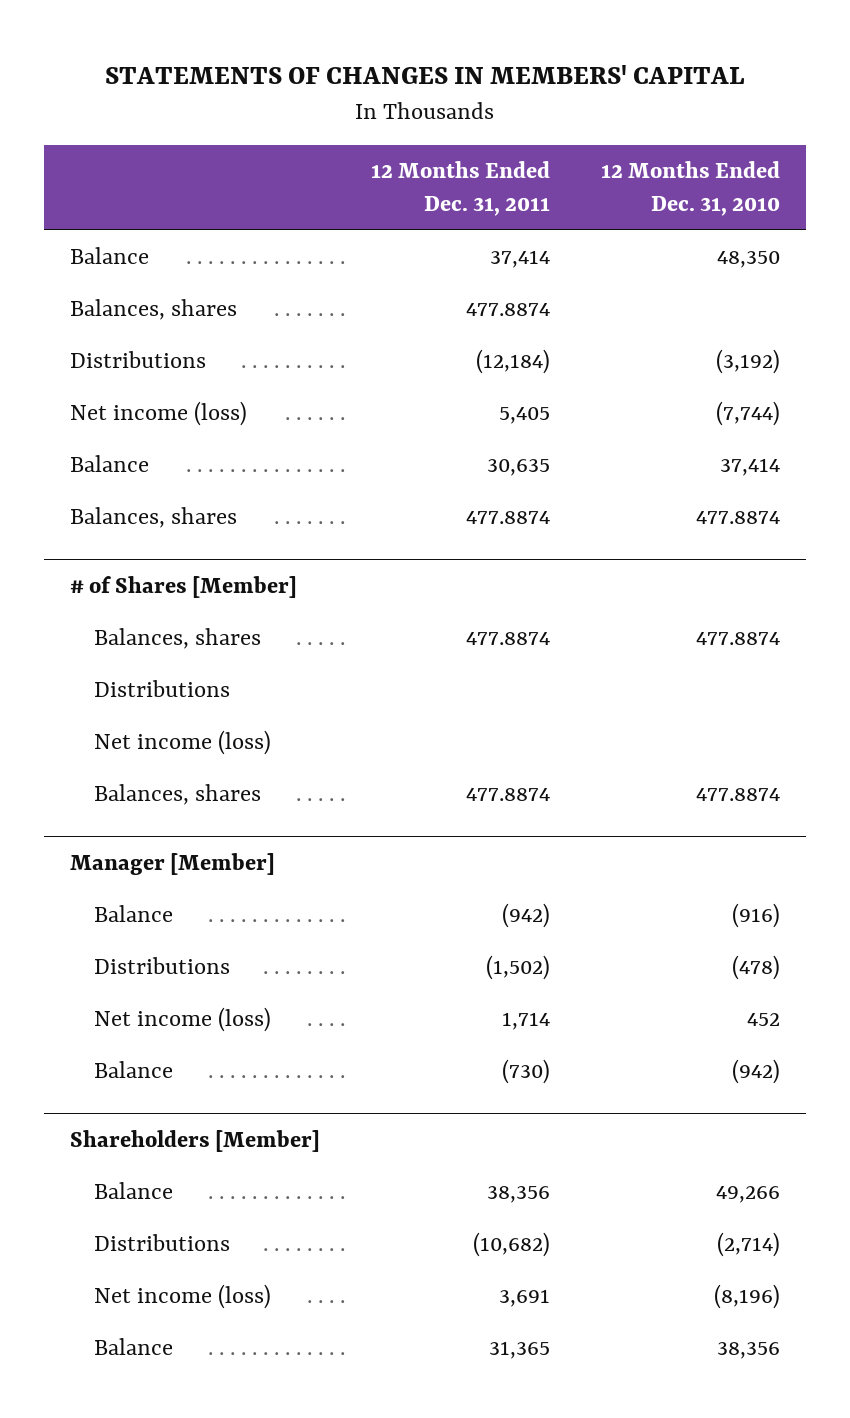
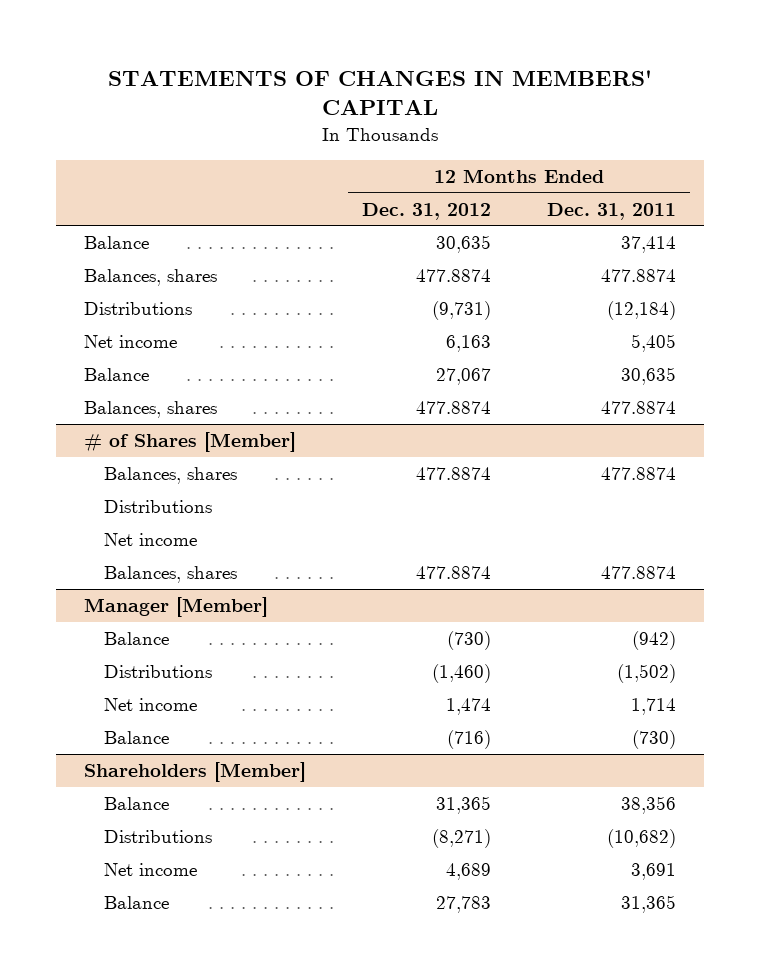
- | 12 Months Ended Dec. 31, 2011 | 12 Months Ended Dec. 31, 2010
+ | 12 Months Ended Dec. 31, 2012 | 12 Months Ended Dec. 31, 2011
- Net income (loss) | 5,405 | (7,744)
+ Net income | 6,163 | 5,405
@ # of Shares [Member]
- Net income (loss)
+ Net income
@ Manager [Member]
- Net income (loss) | 1,714 | 452
+ Net income | 1,474 | 1,714
@ Shareholders [Member]
- Net income (loss) | 3,691 | (8,196)
+ Net income | 4,689 | 3,691

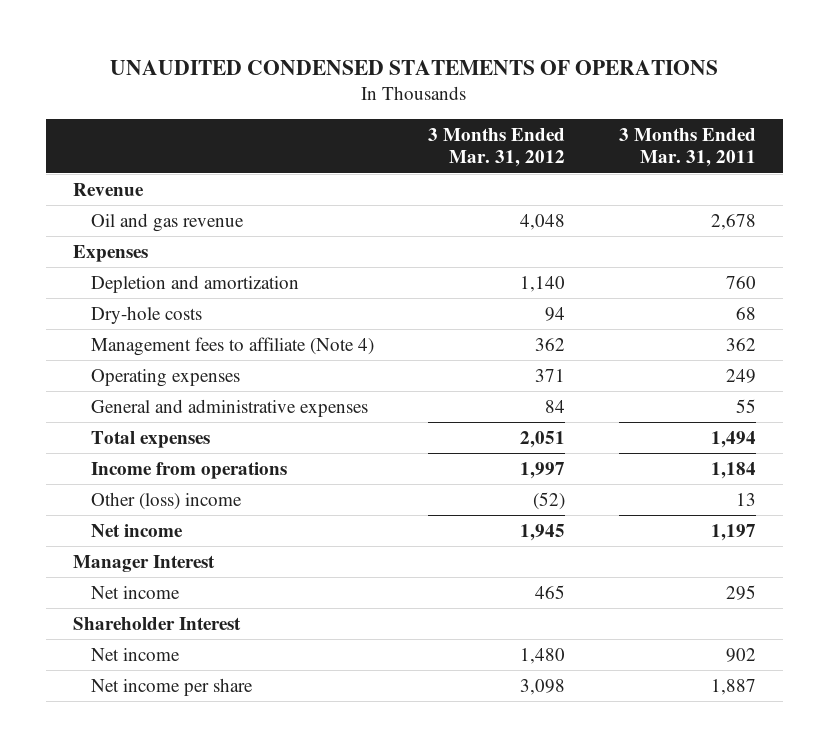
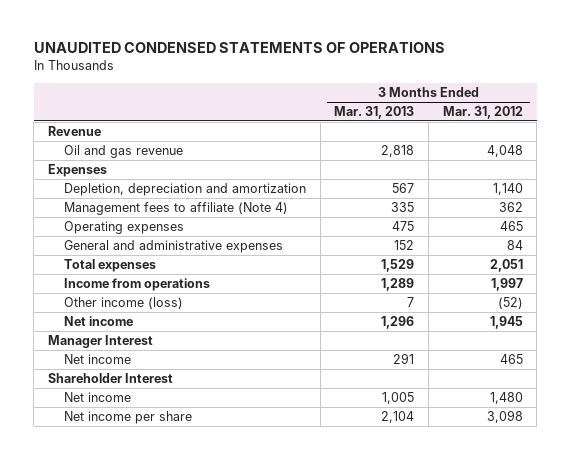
- | 3 Months Ended Mar. 31, 2012 | 3 Months Ended Mar. 31, 2011
+ | 3 Months Ended Mar. 31, 2013 | 3 Months Ended Mar. 31, 2012
- Depletion and amortization | 1,140 | 760
- Dry-hole costs | 94 | 68
+ Depletion, depreciation and amortization | 567 | 1,140
- Operating expenses | 371 | 249
+ Operating expenses | 475 | 465
- Other (loss) income | (52) | 13
+ Other income (loss) | 7 | (52)

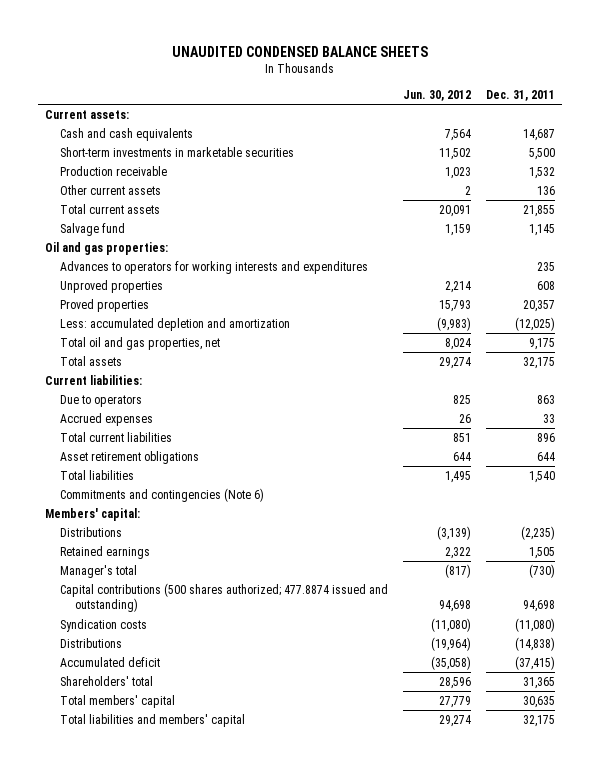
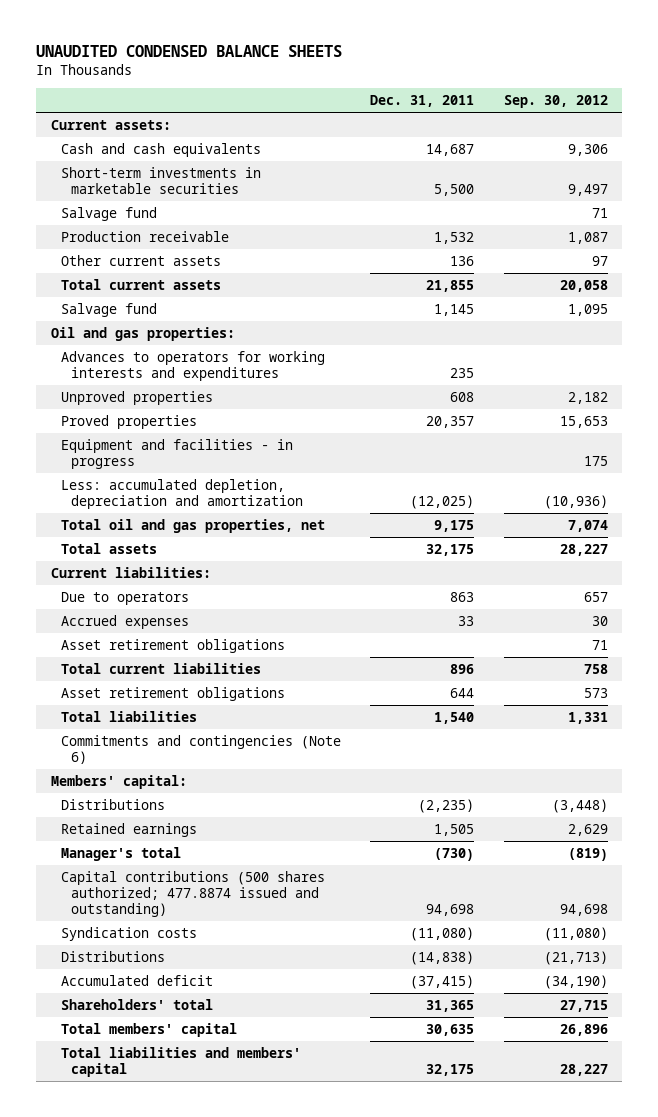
- | Jun. 30, 2012 | Dec. 31, 2011
+ | Dec. 31, 2011 | Sep. 30, 2012
+ Salvage fund | | 71
- Less: accumulated depletion and amortization | (9,983) | (12,025)
+ Equipment and facilities - in progress | | 175
+ Less: accumulated depletion, depreciation and amortization | (12,025) | (10,936)
+ Asset retirement obligations | | 71

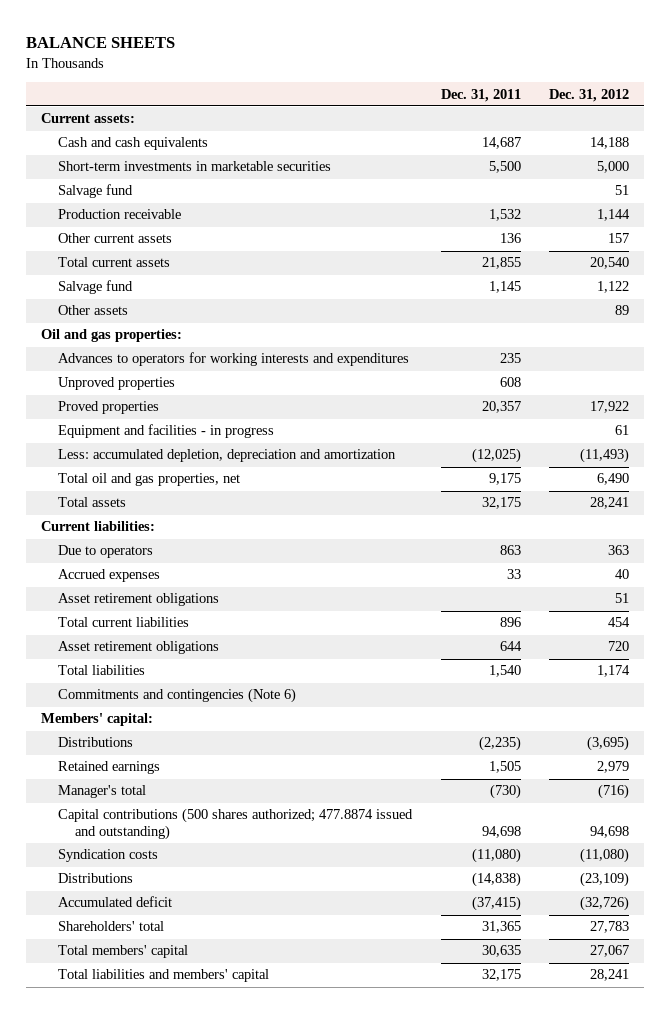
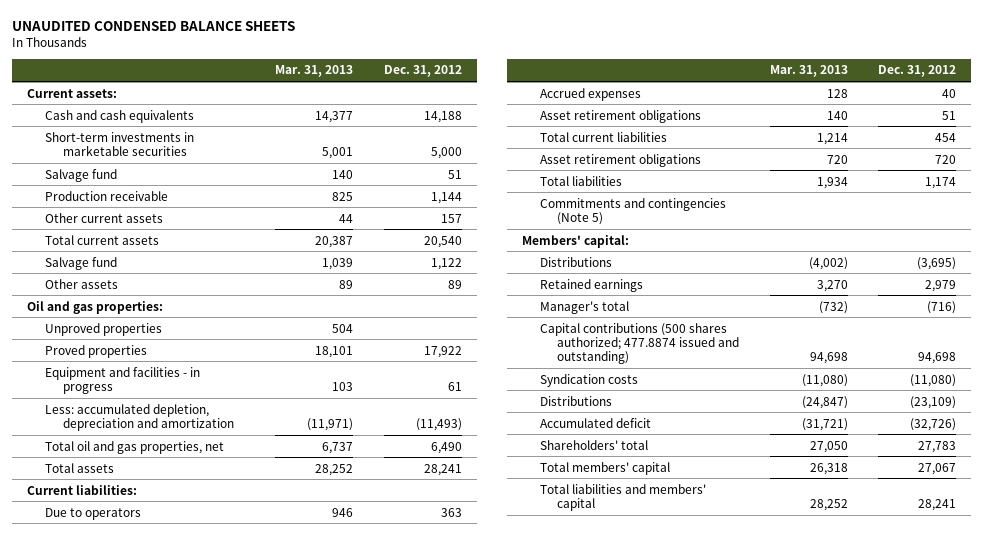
- BALANCE SHEETS
+ UNAUDITED CONDENSED BALANCE SHEETS
- | Dec. 31, 2011 | Dec. 31, 2012
+ | Mar. 31, 2013 | Dec. 31, 2012
- Advances to operators for working interests and expenditures | 235 |
- Commitments and contingencies (Note 6)
+ Commitments and contingencies (Note 5)

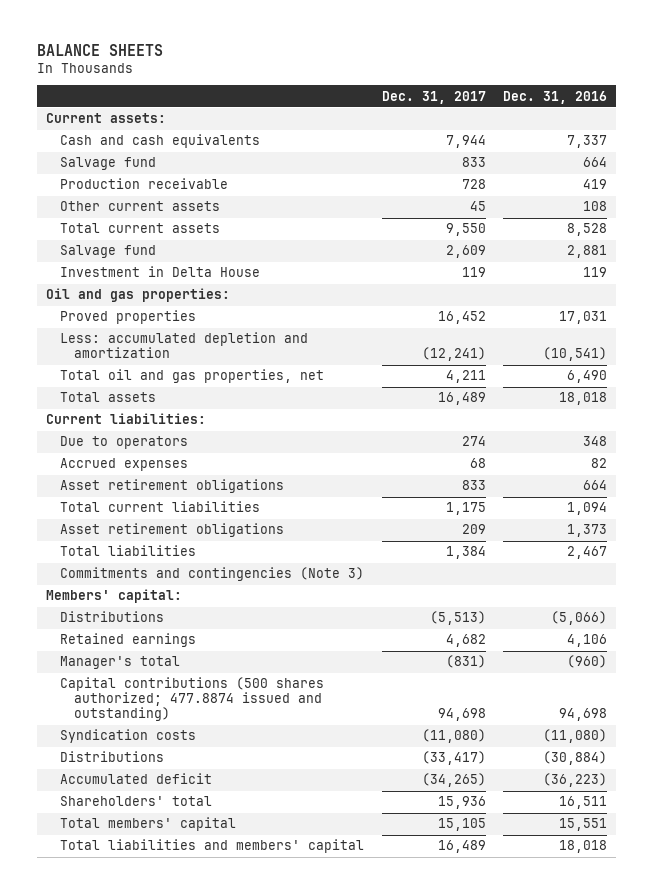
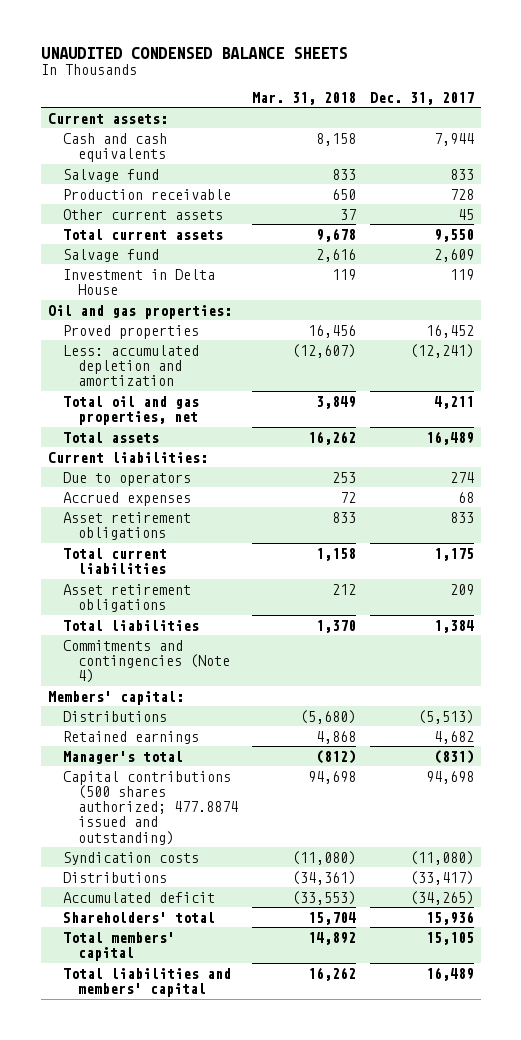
- BALANCE SHEETS
+ UNAUDITED CONDENSED BALANCE SHEETS
- | Dec. 31, 2017 | Dec. 31, 2016
+ | Mar. 31, 2018 | Dec. 31, 2017
- Commitments and contingencies (Note 3)
+ Commitments and contingencies (Note 4)

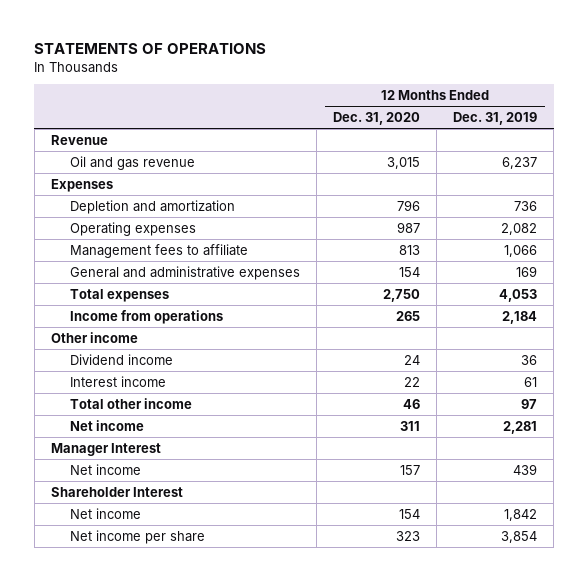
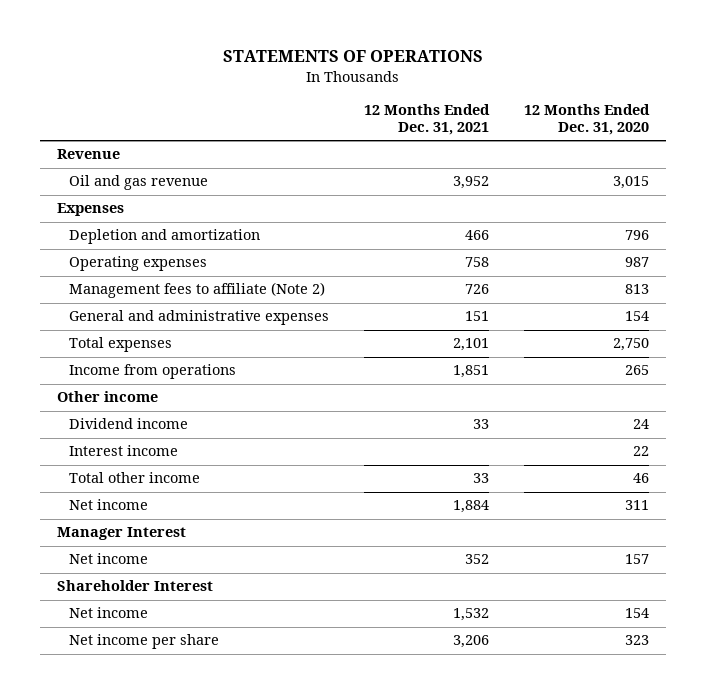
- | 12 Months Ended Dec. 31, 2020 | 12 Months Ended Dec. 31, 2019
+ | 12 Months Ended Dec. 31, 2021 | 12 Months Ended Dec. 31, 2020
- Management fees to affiliate | 813 | 1,066
+ Management fees to affiliate (Note 2) | 726 | 813

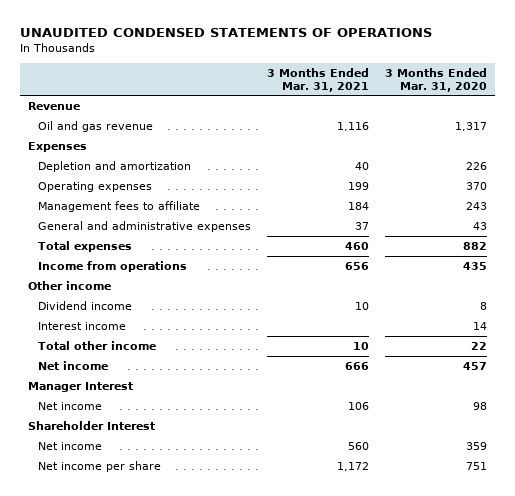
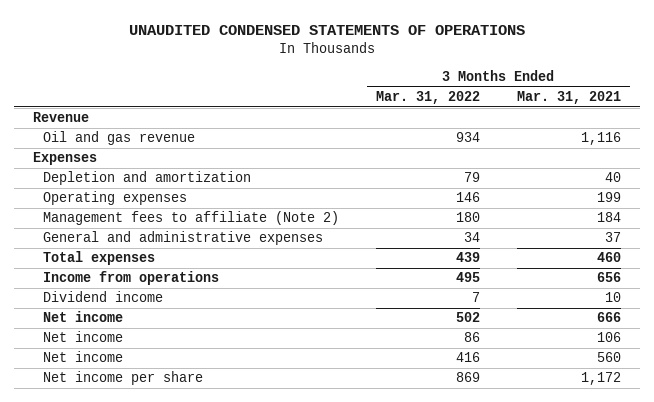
- | 3 Months Ended Mar. 31, 2021 | 3 Months Ended Mar. 31, 2020
+ | 3 Months Ended Mar. 31, 2022 | 3 Months Ended Mar. 31, 2021
- Management fees to affiliate | 184 | 243
+ Management fees to affiliate (Note 2) | 180 | 184
- Other income
- Interest income | | 14
- Total other income | 10 | 22
- Manager Interest
- Shareholder Interest

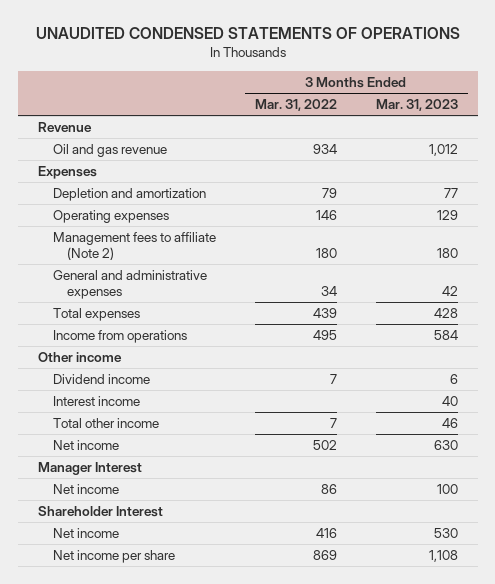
- | 3 Months Ended Mar. 31, 2022 | 3 Months Ended Mar. 31, 2021
+ | 3 Months Ended Mar. 31, 2022 | 3 Months Ended Mar. 31, 2023
+ Other income
+ Interest income | | 40
+ Total other income | 7 | 46
+ Manager Interest
+ Shareholder Interest

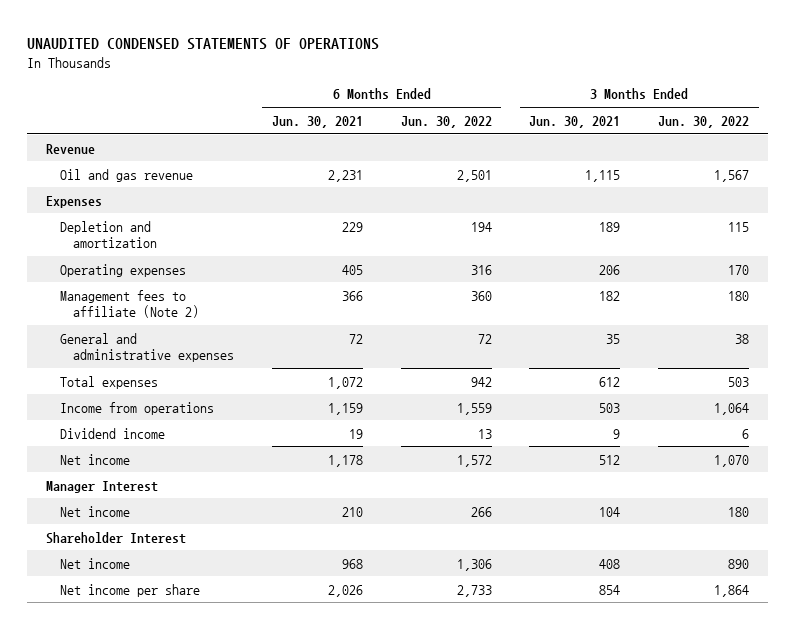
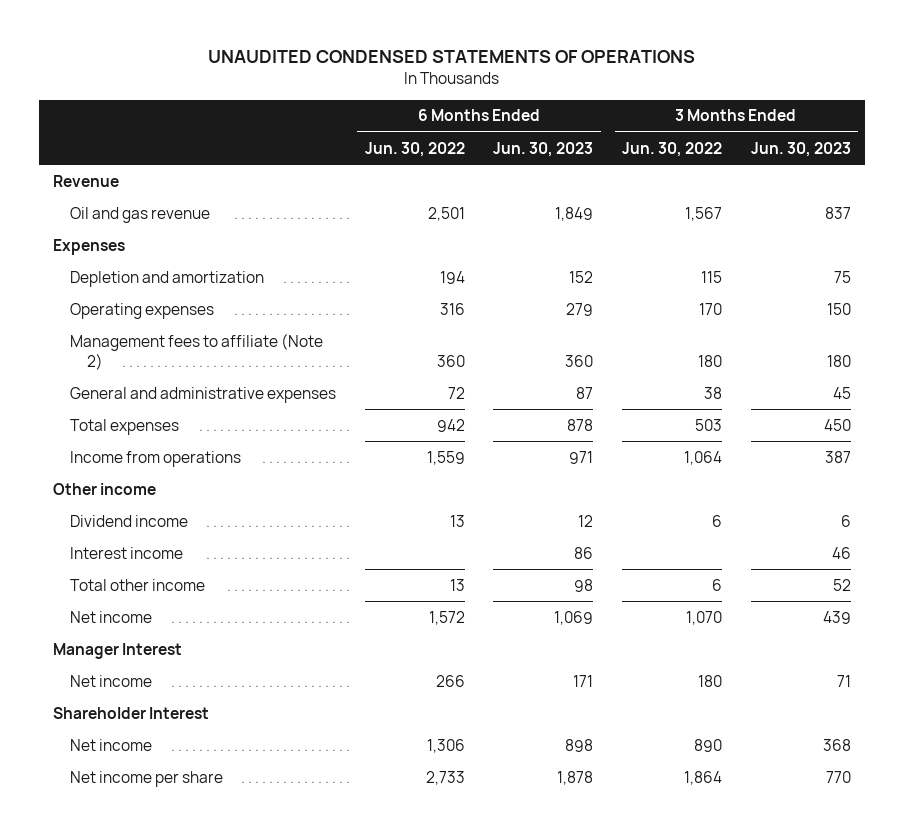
- | 6 Months Ended Jun. 30, 2021 | 6 Months Ended Jun. 30, 2022 | 3 Months Ended Jun. 30, 2021 | 3 Months Ended Jun. 30, 2022
+ | 6 Months Ended Jun. 30, 2022 | 6 Months Ended Jun. 30, 2023 | 3 Months Ended Jun. 30, 2022 | 3 Months Ended Jun. 30, 2023
+ Other income
+ Interest income | | 86 | | 46
+ Total other income | 13 | 98 | 6 | 52

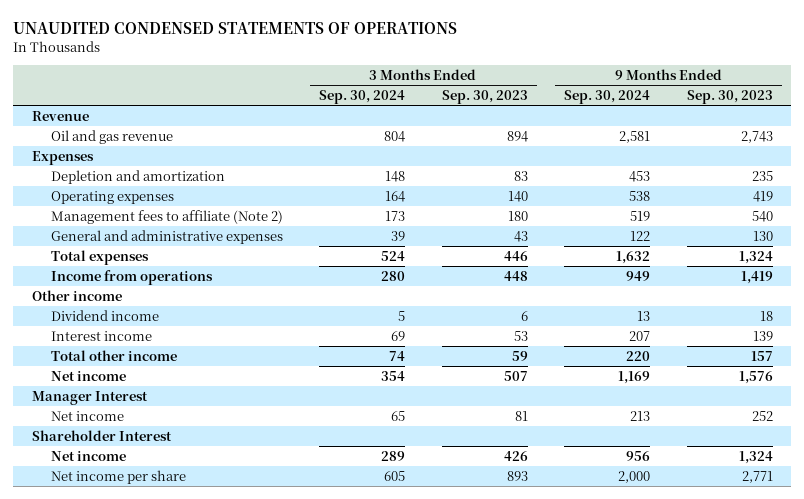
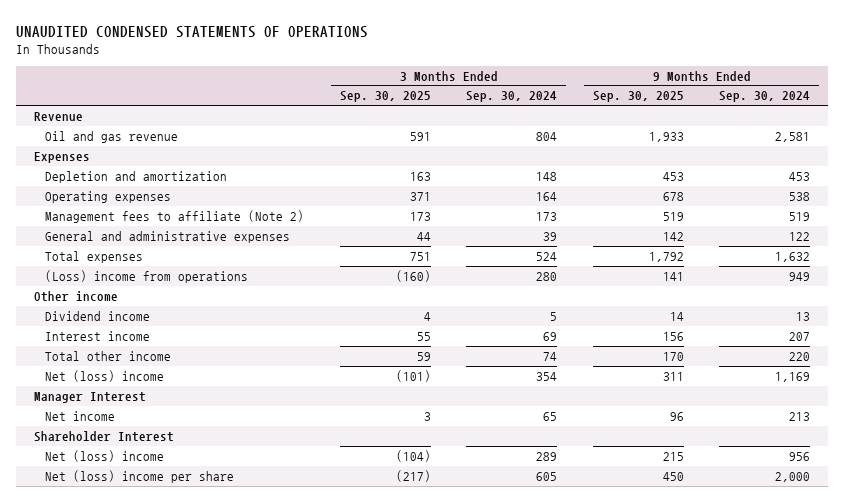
- | 3 Months Ended Sep. 30, 2024 | 3 Months Ended Sep. 30, 2023 | 9 Months Ended Sep. 30, 2024 | 9 Months Ended Sep. 30, 2023
+ | 3 Months Ended Sep. 30, 2025 | 3 Months Ended Sep. 30, 2024 | 9 Months Ended Sep. 30, 2025 | 9 Months Ended Sep. 30, 2024
- Income from operations | 280 | 448 | 949 | 1,419
+ (Loss) income from operations | (160) | 280 | 141 | 949
- Net income | 354 | 507 | 1,169 | 1,576
+ Net (loss) income | (101) | 354 | 311 | 1,169
- Net income | 289 | 426 | 956 | 1,324
- Net income per share | 605 | 893 | 2,000 | 2,771
+ Net (loss) income | (104) | 289 | 215 | 956
+ Net (loss) income per share | (217) | 605 | 450 | 2,000

